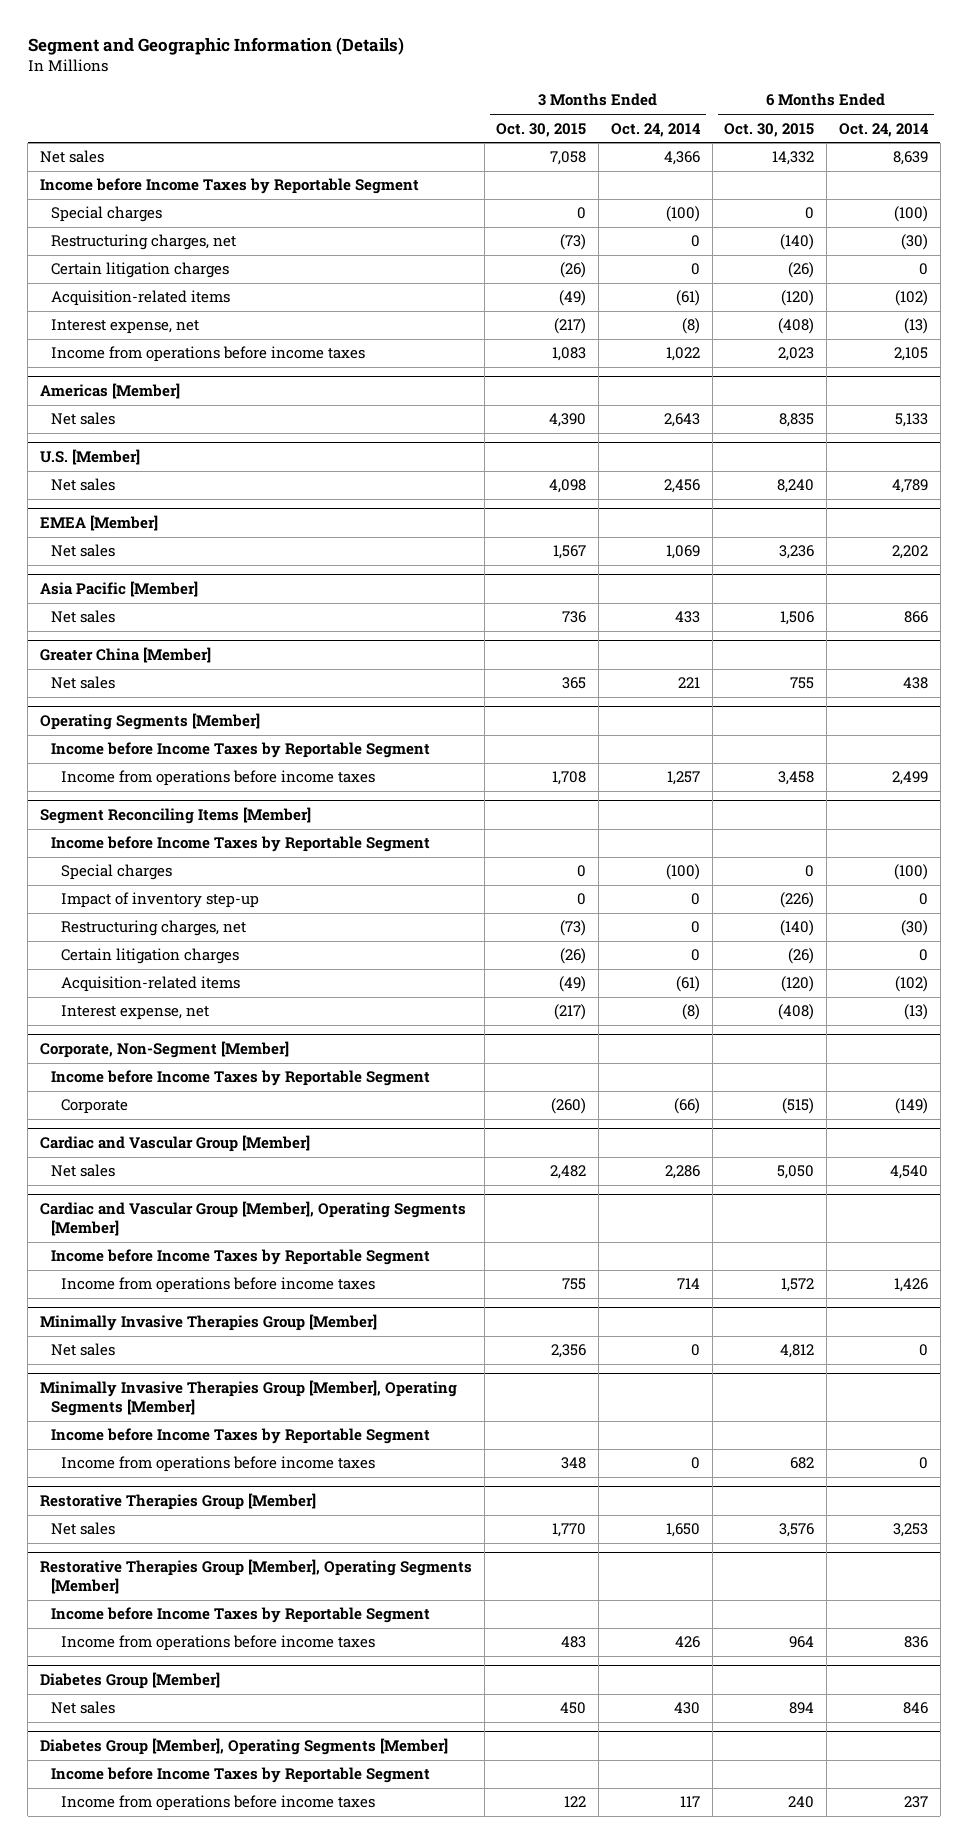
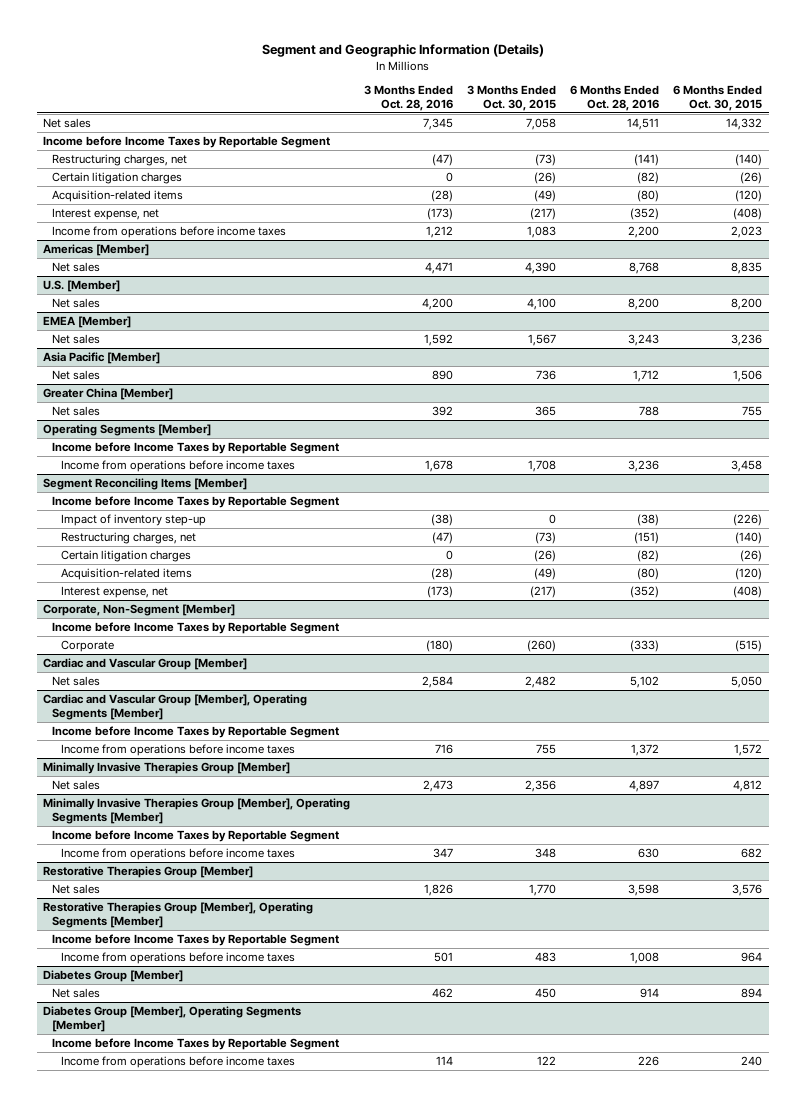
- | 3 Months Ended Oct. 30, 2015 | 3 Months Ended Oct. 24, 2014 | 6 Months Ended Oct. 30, 2015 | 6 Months Ended Oct. 24, 2014
+ | 3 Months Ended Oct. 28, 2016 | 3 Months Ended Oct. 30, 2015 | 6 Months Ended Oct. 28, 2016 | 6 Months Ended Oct. 30, 2015
- Special charges | 0 | (100) | 0 | (100)
@ U.S. [Member]
- Net sales | 4,098 | 2,456 | 8,240 | 4,789
+ Net sales | 4,200 | 4,100 | 8,200 | 8,200
@ Segment Reconciling Items [Member]
- Special charges | 0 | (100) | 0 | (100)

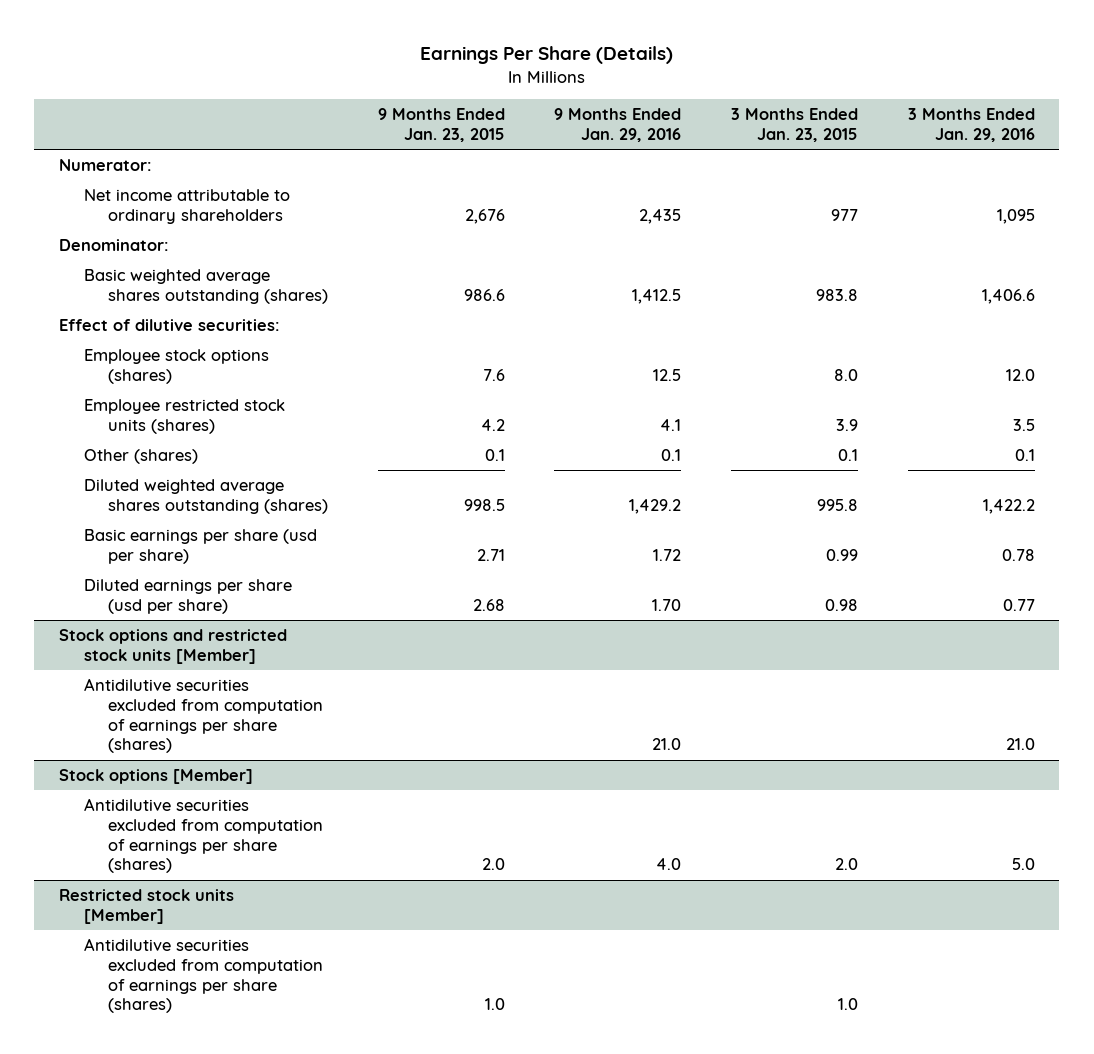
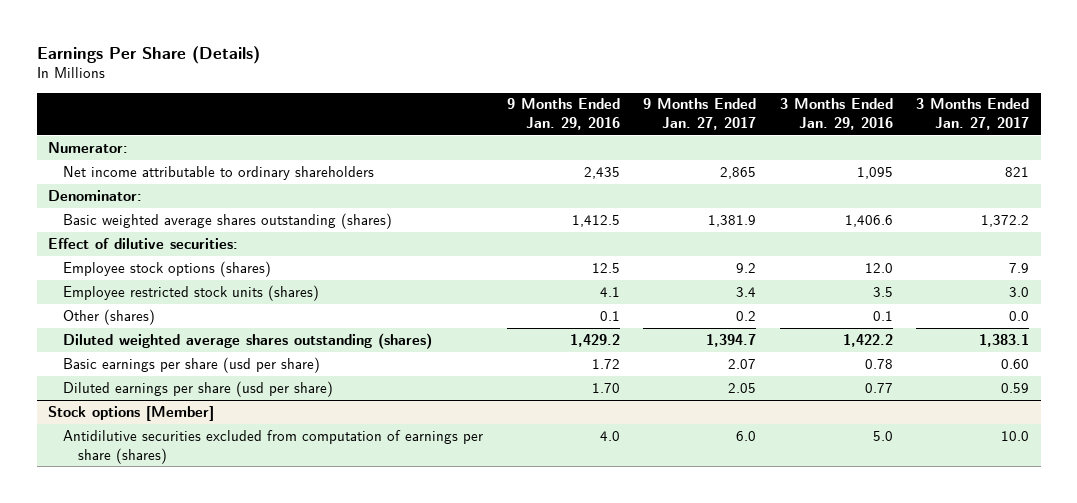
- | 9 Months Ended Jan. 23, 2015 | 9 Months Ended Jan. 29, 2016 | 3 Months Ended Jan. 23, 2015 | 3 Months Ended Jan. 29, 2016
+ | 9 Months Ended Jan. 29, 2016 | 9 Months Ended Jan. 27, 2017 | 3 Months Ended Jan. 29, 2016 | 3 Months Ended Jan. 27, 2017
- Stock options and restricted stock units [Member]
- Antidilutive securities excluded from computation of earnings per share (shares) | | 21.0 | | 21.0
- Restricted stock units [Member]
- Antidilutive securities excluded from computation of earnings per share (shares) | 1.0 | | 1.0 |

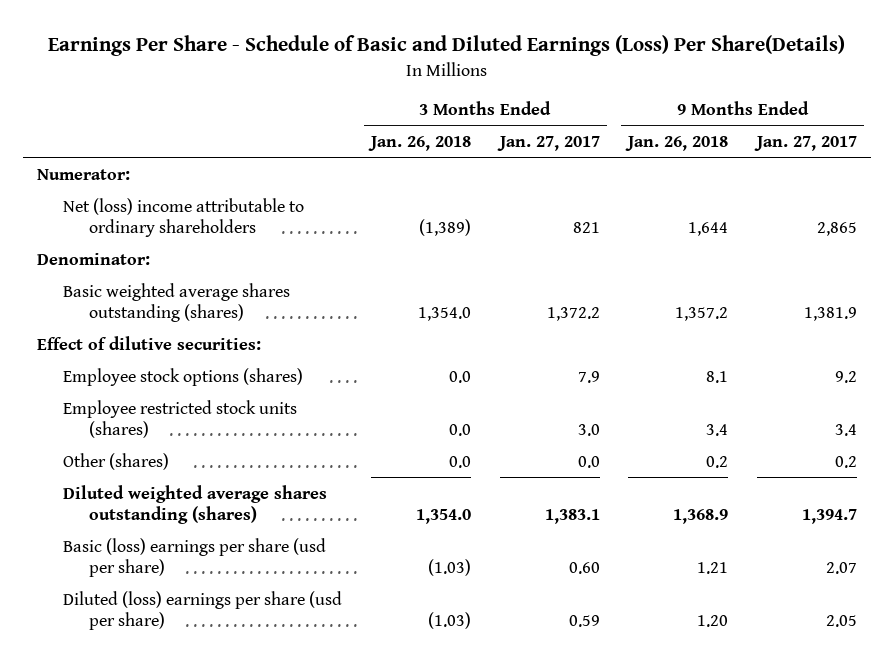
- Earnings Per Share (Details)
+ Earnings Per Share - Schedule of Basic and Diluted Earnings (Loss) Per Share(Details)
- | 9 Months Ended Jan. 29, 2016 | 9 Months Ended Jan. 27, 2017 | 3 Months Ended Jan. 29, 2016 | 3 Months Ended Jan. 27, 2017
+ | 3 Months Ended Jan. 26, 2018 | 3 Months Ended Jan. 27, 2017 | 9 Months Ended Jan. 26, 2018 | 9 Months Ended Jan. 27, 2017
- Net income attributable to ordinary shareholders | 2,435 | 2,865 | 1,095 | 821
+ Net (loss) income attributable to ordinary shareholders | (1,389) | 821 | 1,644 | 2,865
- Basic earnings per share (usd per share) | 1.72 | 2.07 | 0.78 | 0.60
- Diluted earnings per share (usd per share) | 1.70 | 2.05 | 0.77 | 0.59
- Stock options [Member]
- Antidilutive securities excluded from computation of earnings per share (shares) | 4.0 | 6.0 | 5.0 | 10.0
+ Basic (loss) earnings per share (usd per share) | (1.03) | 0.60 | 1.21 | 2.07
+ Diluted (loss) earnings per share (usd per share) | (1.03) | 0.59 | 1.20 | 2.05

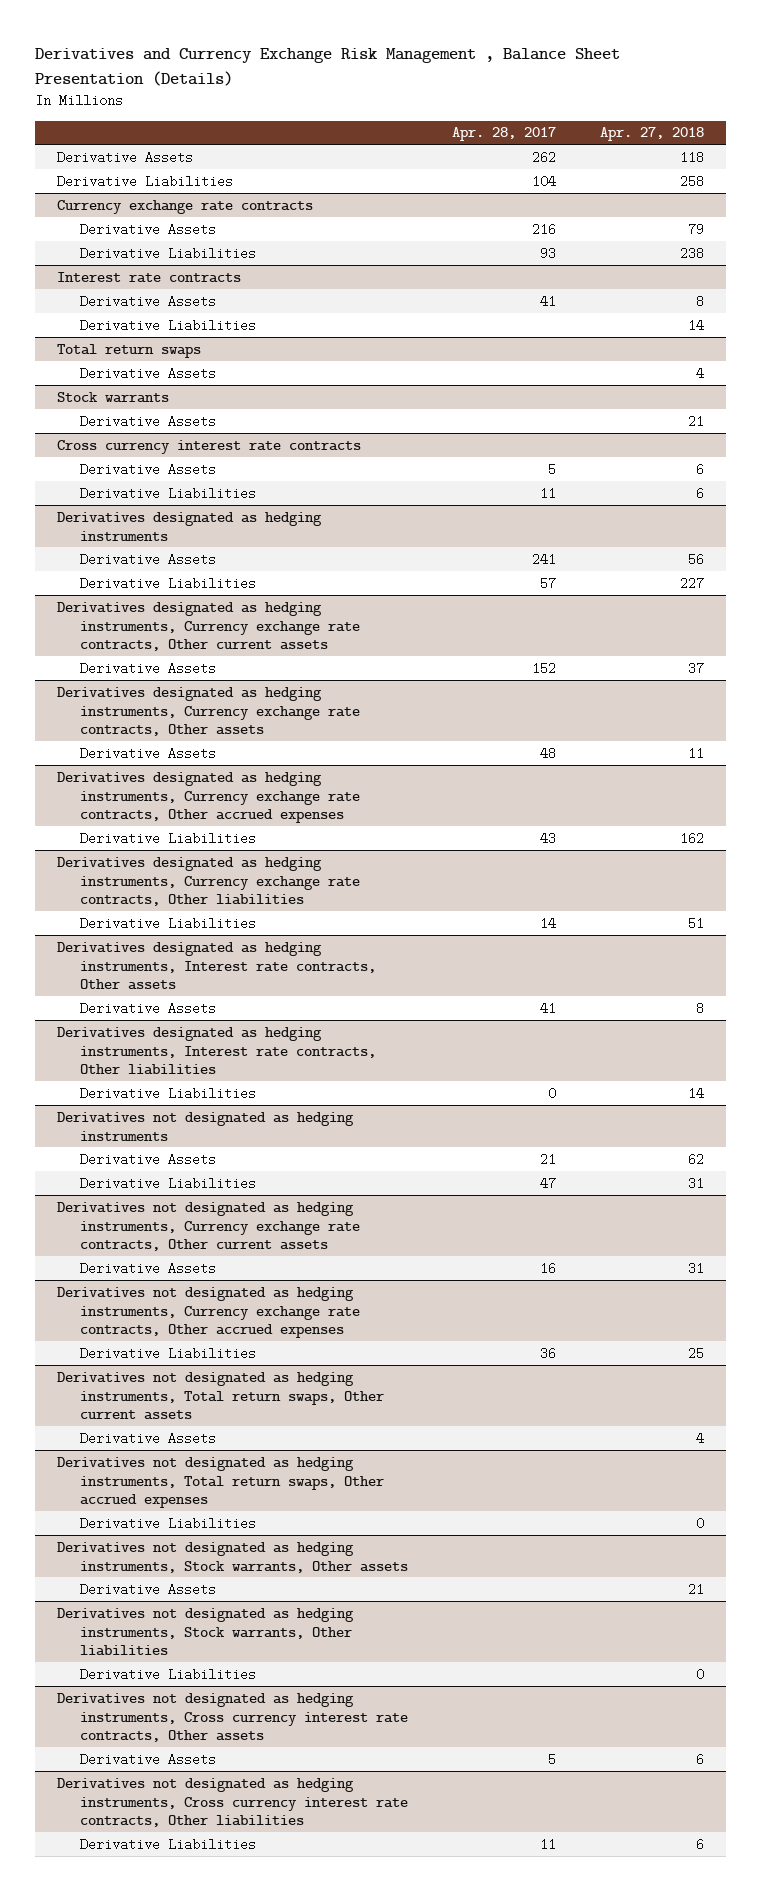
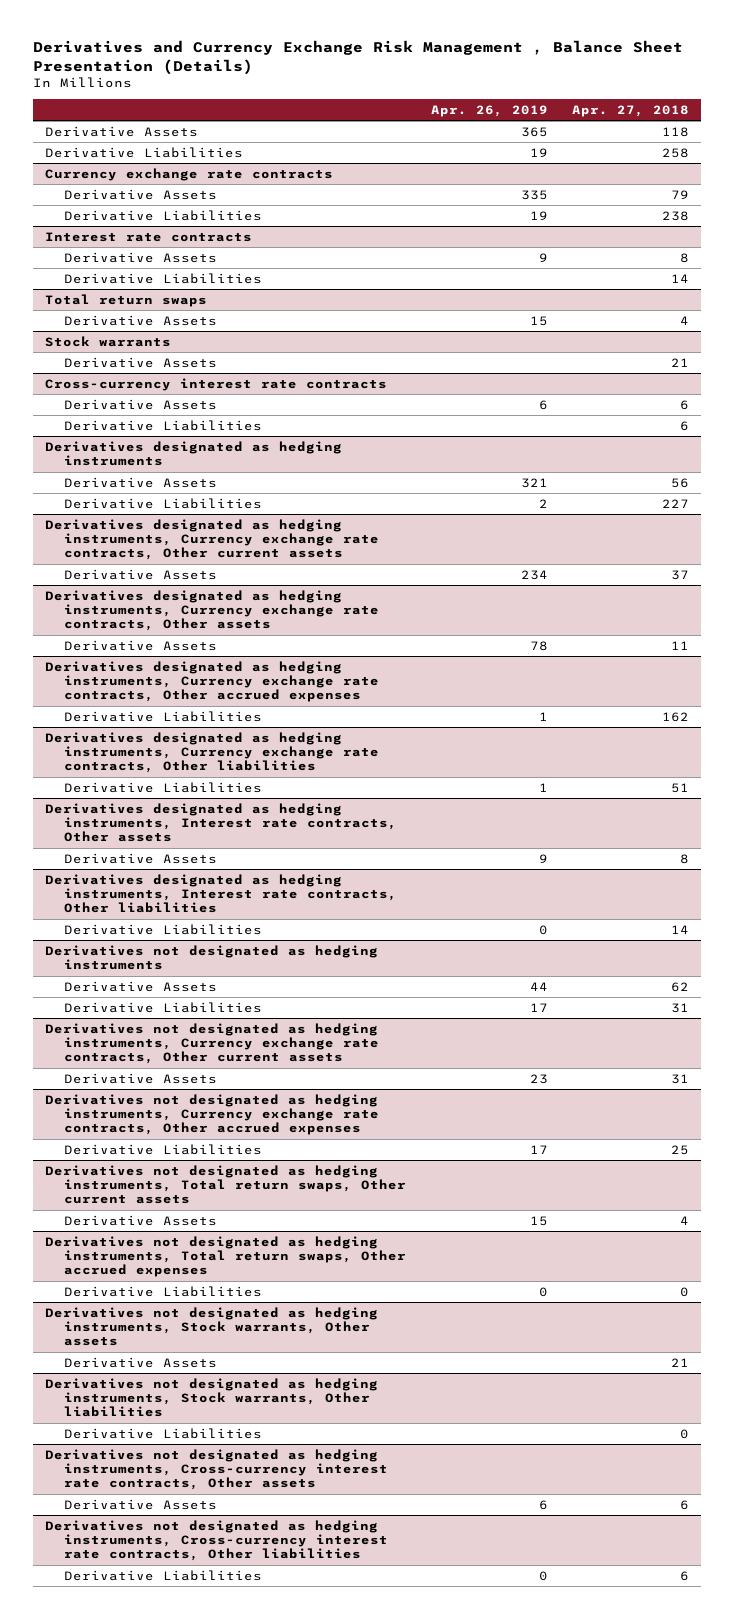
- | Apr. 28, 2017 | Apr. 27, 2018
+ | Apr. 26, 2019 | Apr. 27, 2018
- Cross currency interest rate contracts
+ Cross-currency interest rate contracts
- Derivatives not designated as hedging instruments, Cross currency interest rate contracts, Other assets
+ Derivatives not designated as hedging instruments, Cross-currency interest rate contracts, Other assets
- Derivatives not designated as hedging instruments, Cross currency interest rate contracts, Other liabilities
+ Derivatives not designated as hedging instruments, Cross-currency interest rate contracts, Other liabilities

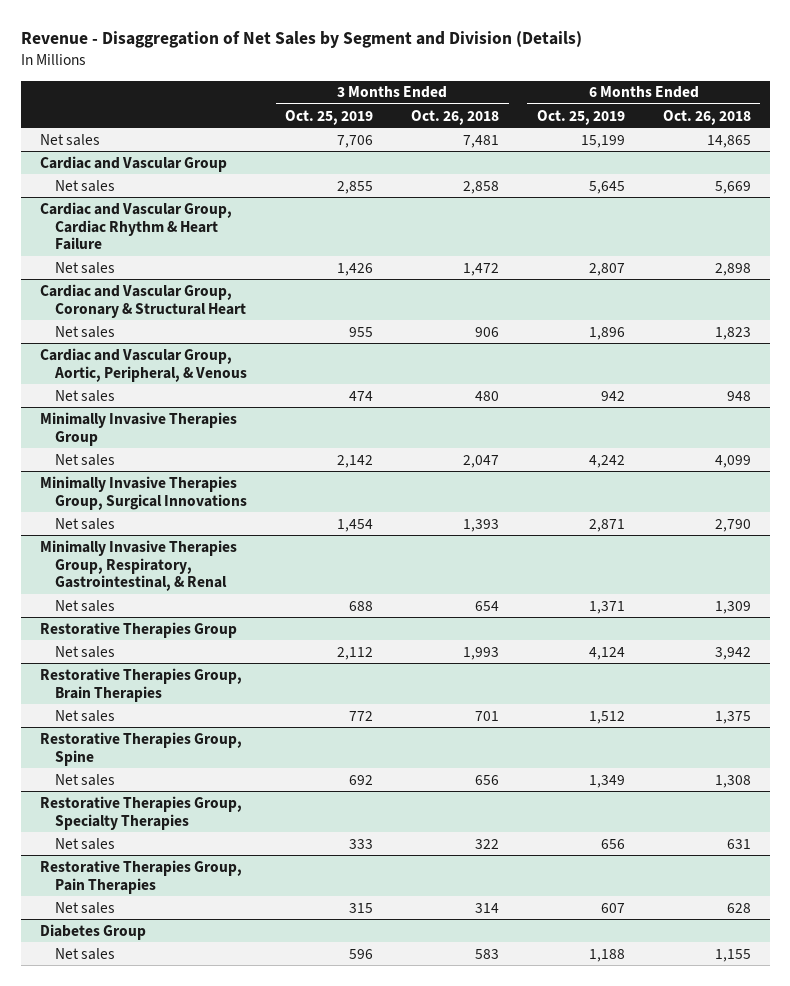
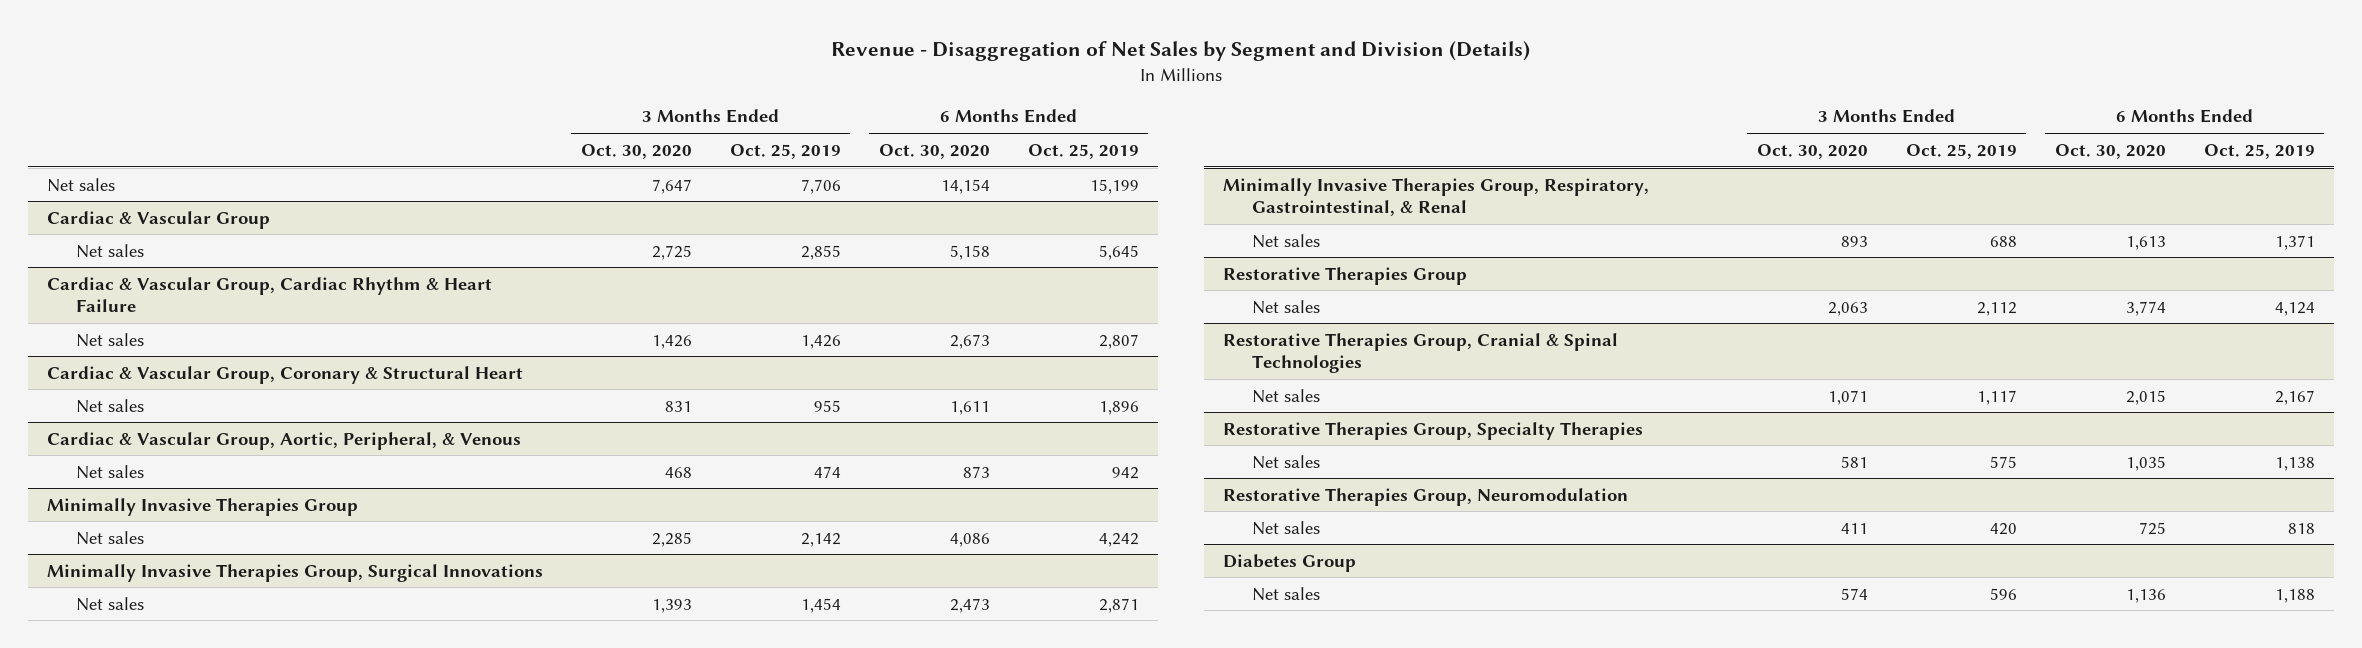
- | 3 Months Ended Oct. 25, 2019 | 3 Months Ended Oct. 26, 2018 | 6 Months Ended Oct. 25, 2019 | 6 Months Ended Oct. 26, 2018
+ | 3 Months Ended Oct. 30, 2020 | 3 Months Ended Oct. 25, 2019 | 6 Months Ended Oct. 30, 2020 | 6 Months Ended Oct. 25, 2019
- Cardiac and Vascular Group
+ Cardiac & Vascular Group
- Cardiac and Vascular Group, Cardiac Rhythm & Heart Failure
+ Cardiac & Vascular Group, Cardiac Rhythm & Heart Failure
- Cardiac and Vascular Group, Coronary & Structural Heart
+ Cardiac & Vascular Group, Coronary & Structural Heart
- Cardiac and Vascular Group, Aortic, Peripheral, & Venous
+ Cardiac & Vascular Group, Aortic, Peripheral, & Venous
- Restorative Therapies Group, Brain Therapies
- Net sales | 772 | 701 | 1,512 | 1,375
- Restorative Therapies Group, Spine
- Net sales | 692 | 656 | 1,349 | 1,308
+ Restorative Therapies Group, Cranial & Spinal Technologies
+ Net sales | 1,071 | 1,117 | 2,015 | 2,167
@ Restorative Therapies Group, Specialty Therapies
- Net sales | 333 | 322 | 656 | 631
- Restorative Therapies Group, Pain Therapies
- Net sales | 315 | 314 | 607 | 628
@ Restorative Therapies Group, Specialty Therapies
+ Net sales | 581 | 575 | 1,035 | 1,138
+ Restorative Therapies Group, Neuromodulation
+ Net sales | 411 | 420 | 725 | 818

